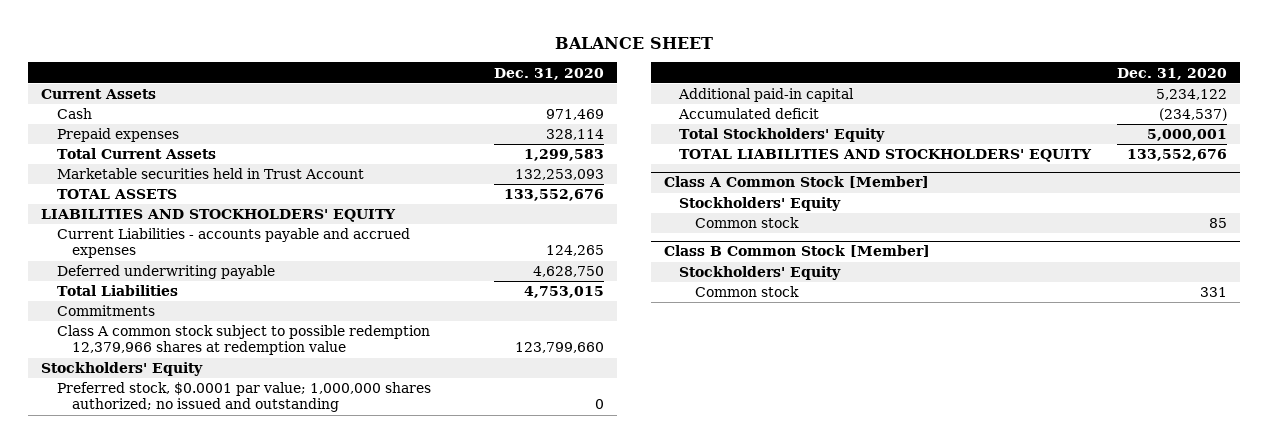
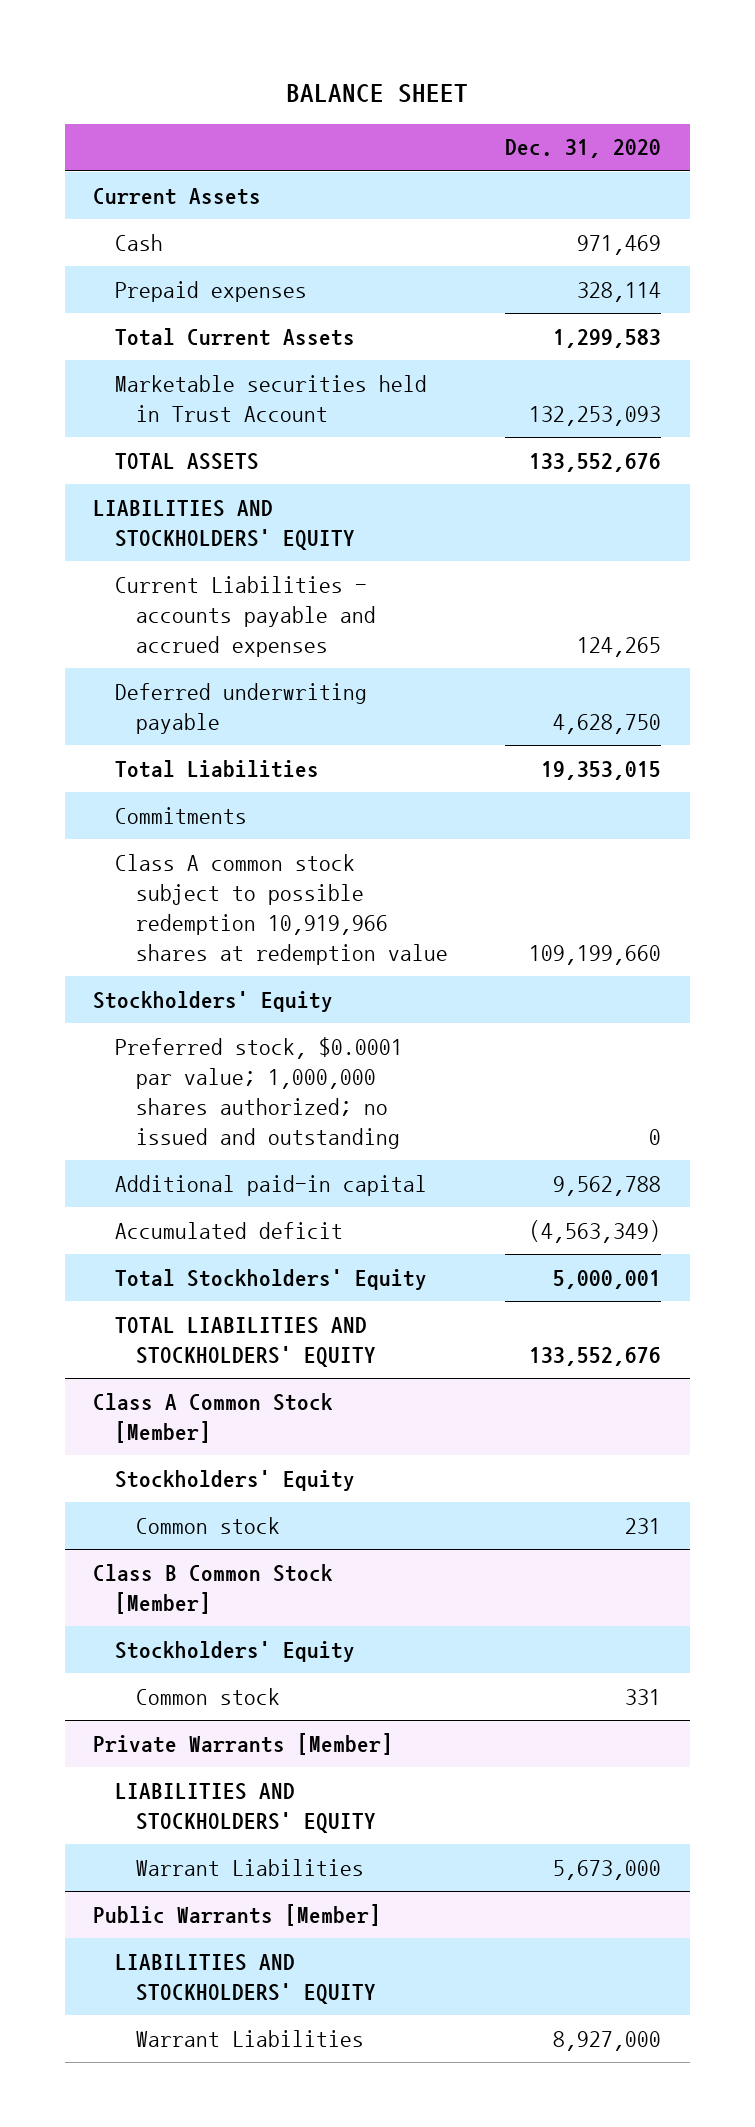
- Total Liabilities | 4,753,015
+ Total Liabilities | 19,353,015
- Class A common stock subject to possible redemption 12,379,966 shares at redemption value | 123,799,660
+ Class A common stock subject to possible redemption 10,919,966 shares at redemption value | 109,199,660
- Additional paid-in capital | 5,234,122
- Accumulated deficit | (234,537)
+ Additional paid-in capital | 9,562,788
+ Accumulated deficit | (4,563,349)
@ Class A Common Stock [Member]
- Common stock | 85
+ Common stock | 231
+ Private Warrants [Member]
+ LIABILITIES AND STOCKHOLDERS' EQUITY
+ Warrant Liabilities | 5,673,000
+ Public Warrants [Member]
+ LIABILITIES AND STOCKHOLDERS' EQUITY
+ Warrant Liabilities | 8,927,000

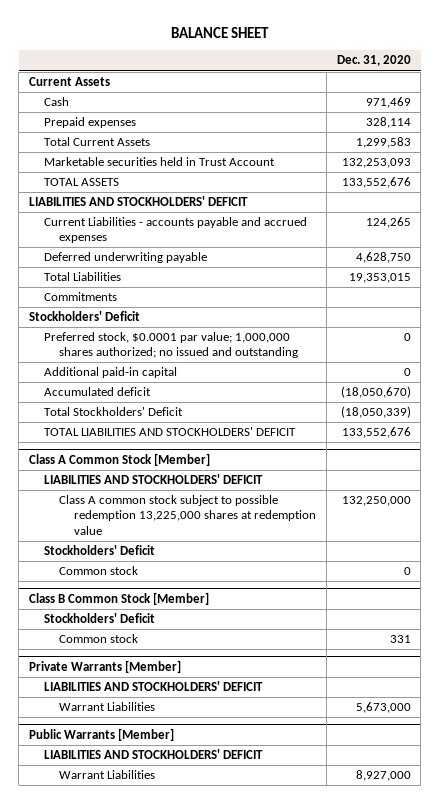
- LIABILITIES AND STOCKHOLDERS' EQUITY
+ LIABILITIES AND STOCKHOLDERS' DEFICIT
- Class A common stock subject to possible redemption 10,919,966 shares at redemption value | 109,199,660
- Stockholders' Equity
+ Stockholders' Deficit
- Additional paid-in capital | 9,562,788
- Accumulated deficit | (4,563,349)
- Total Stockholders' Equity | 5,000,001
- TOTAL LIABILITIES AND STOCKHOLDERS' EQUITY | 133,552,676
+ Additional paid-in capital | 0
+ Accumulated deficit | (18,050,670)
+ Total Stockholders' Deficit | (18,050,339)
+ TOTAL LIABILITIES AND STOCKHOLDERS' DEFICIT | 133,552,676
@ Class A Common Stock [Member]
- Stockholders' Equity
- Common stock | 231
+ LIABILITIES AND STOCKHOLDERS' DEFICIT
+ Class A common stock subject to possible redemption 13,225,000 shares at redemption value | 132,250,000
+ Stockholders' Deficit
+ Common stock | 0
@ Class B Common Stock [Member]
- Stockholders' Equity
+ Stockholders' Deficit
@ Private Warrants [Member]
- LIABILITIES AND STOCKHOLDERS' EQUITY
+ LIABILITIES AND STOCKHOLDERS' DEFICIT
@ Public Warrants [Member]
- LIABILITIES AND STOCKHOLDERS' EQUITY
+ LIABILITIES AND STOCKHOLDERS' DEFICIT

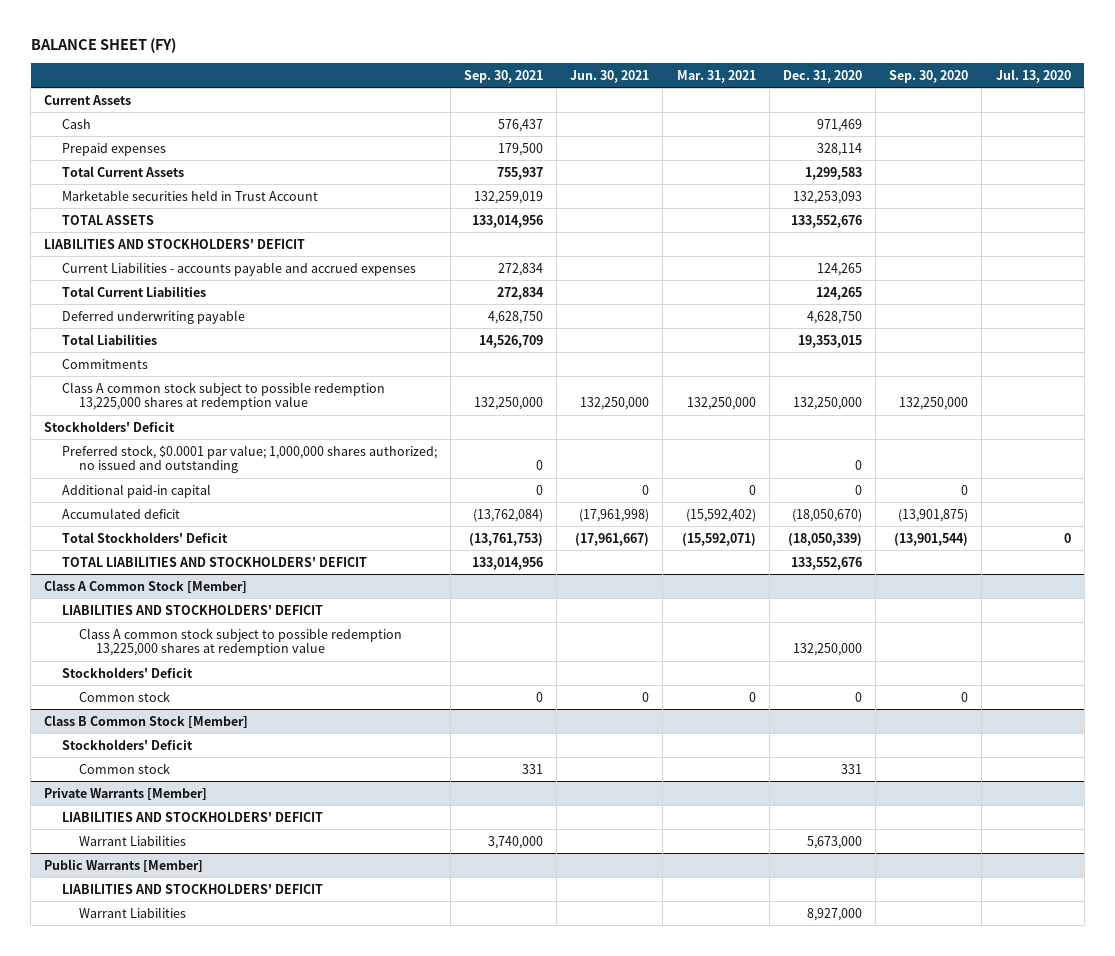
- BALANCE SHEET
+ BALANCE SHEET (FY)
- | Dec. 31, 2020
+ | Sep. 30, 2021 | Jun. 30, 2021 | Mar. 31, 2021 | Dec. 31, 2020 | Sep. 30, 2020 | Jul. 13, 2020
+ Total Current Liabilities | 272,834 | | | 124,265 | |
+ Class A common stock subject to possible redemption 13,225,000 shares at redemption value | 132,250,000 | 132,250,000 | 132,250,000 | 132,250,000 | 132,250,000 |

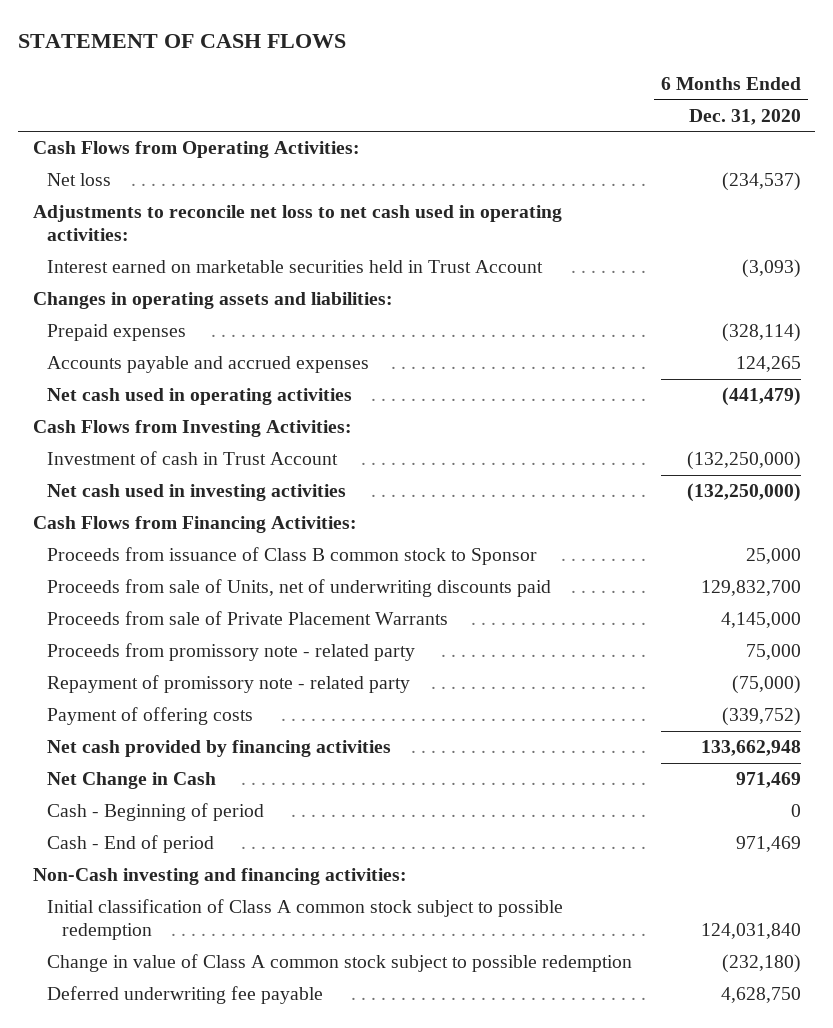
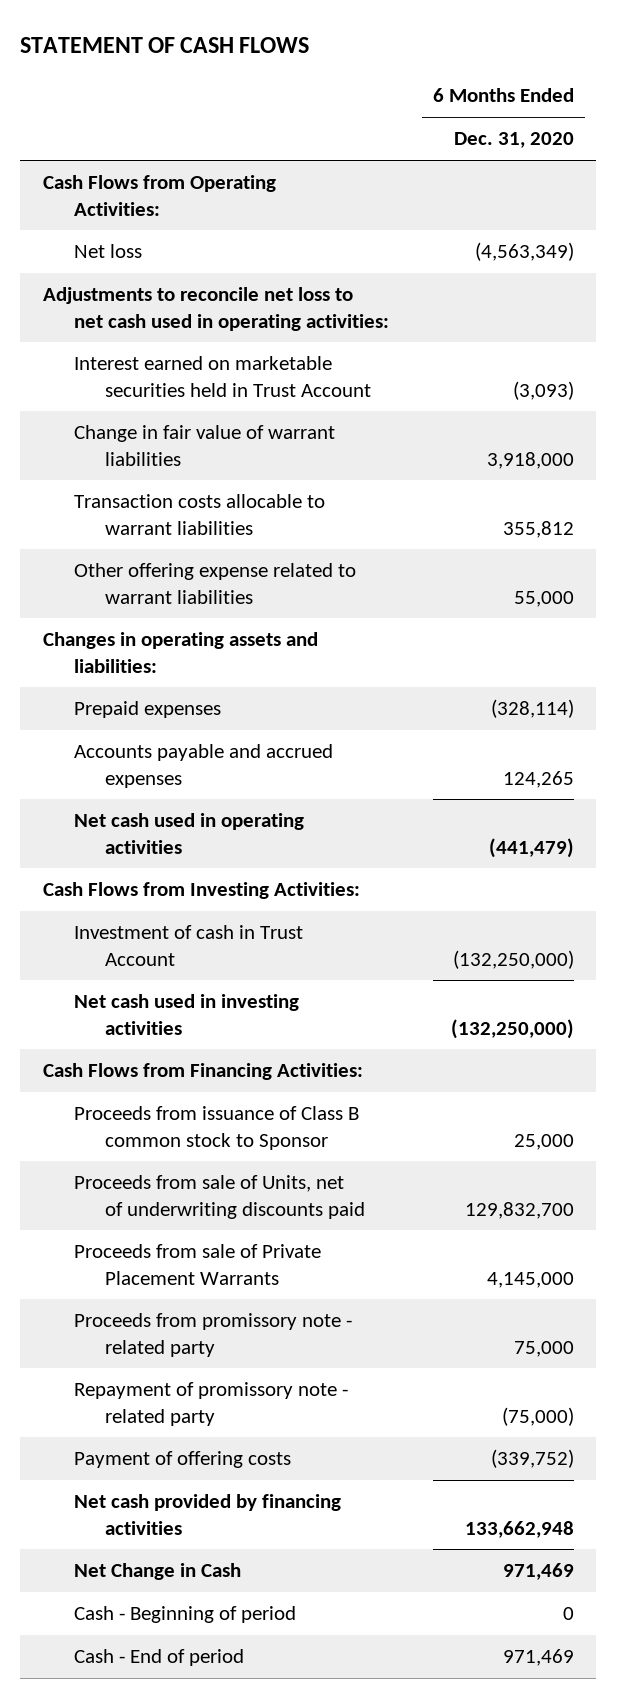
- Net loss | (234,537)
+ Net loss | (4,563,349)
+ Change in fair value of warrant liabilities | 3,918,000
+ Transaction costs allocable to warrant liabilities | 355,812
+ Other offering expense related to warrant liabilities | 55,000
- Non-Cash investing and financing activities:
- Initial classification of Class A common stock subject to possible redemption | 124,031,840
- Change in value of Class A common stock subject to possible redemption | (232,180)
- Deferred underwriting fee payable | 4,628,750

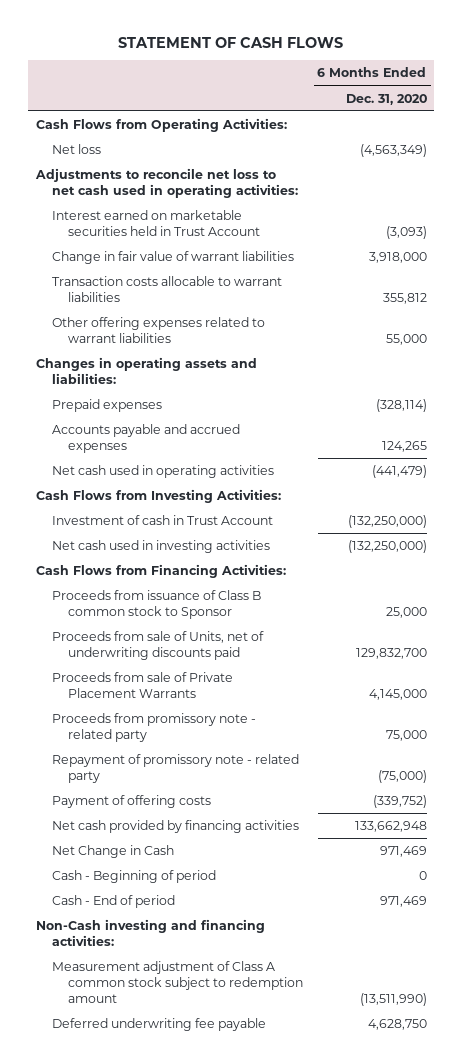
- Other offering expense related to warrant liabilities | 55,000
+ Other offering expenses related to warrant liabilities | 55,000
+ Non-Cash investing and financing activities:
+ Measurement adjustment of Class A common stock subject to redemption amount | (13,511,990)
+ Deferred underwriting fee payable | 4,628,750

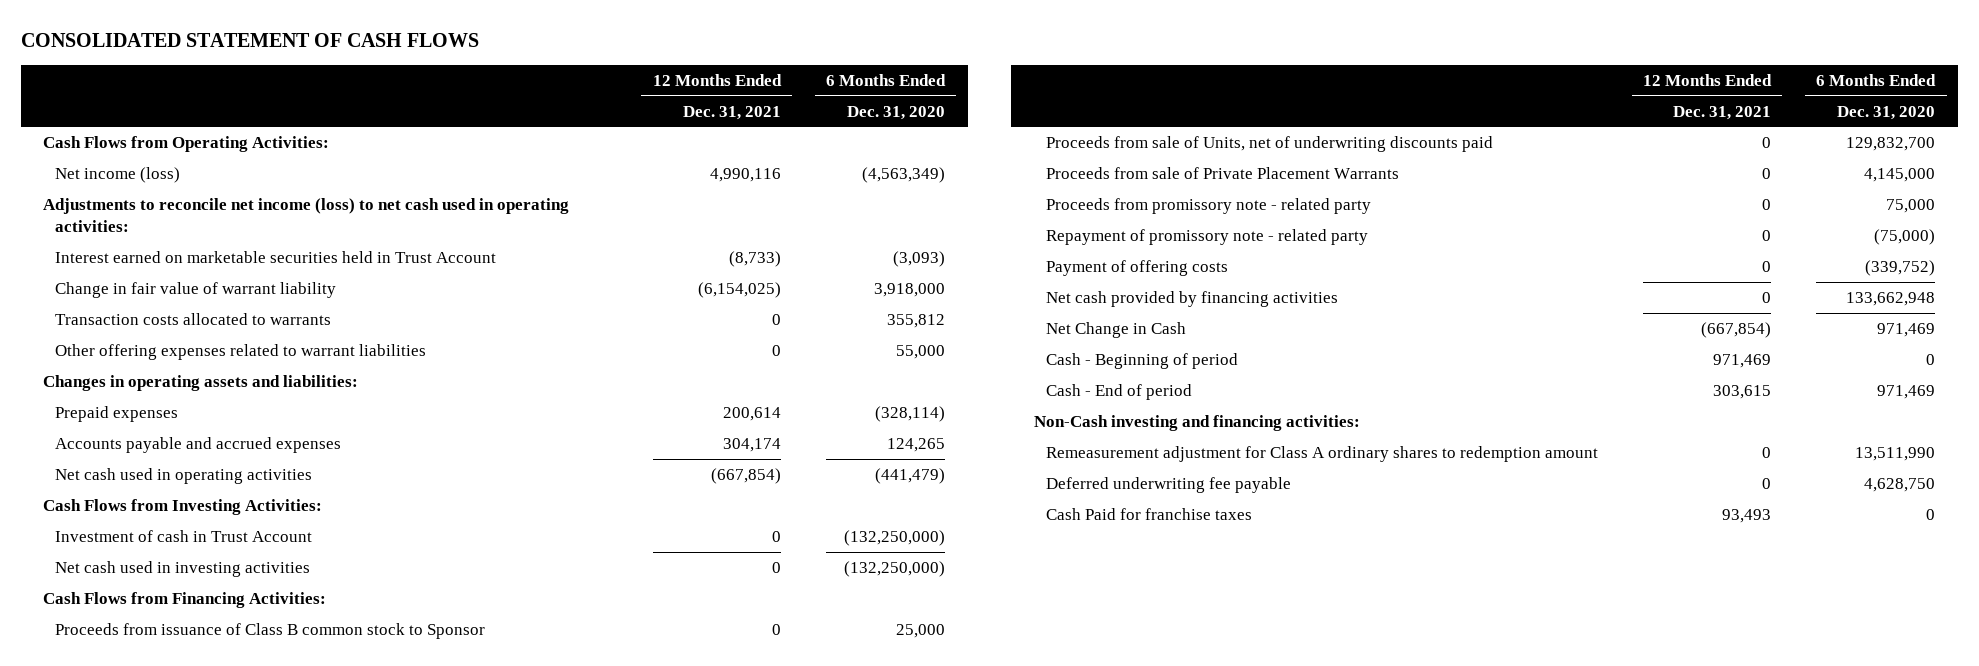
- STATEMENT OF CASH FLOWS
+ CONSOLIDATED STATEMENT OF CASH FLOWS
- | 6 Months Ended Dec. 31, 2020
+ | 12 Months Ended Dec. 31, 2021 | 6 Months Ended Dec. 31, 2020
- Net loss | (4,563,349)
- Adjustments to reconcile net loss to net cash used in operating activities:
+ Net income (loss) | 4,990,116 | (4,563,349)
+ Adjustments to reconcile net income (loss) to net cash used in operating activities:
- Change in fair value of warrant liabilities | 3,918,000
- Transaction costs allocable to warrant liabilities | 355,812
+ Change in fair value of warrant liability | (6,154,025) | 3,918,000
+ Transaction costs allocated to warrants | 0 | 355,812
- Measurement adjustment of Class A common stock subject to redemption amount | (13,511,990)
+ Remeasurement adjustment for Class A ordinary shares to redemption amount | 0 | 13,511,990
+ Cash Paid for franchise taxes | 93,493 | 0

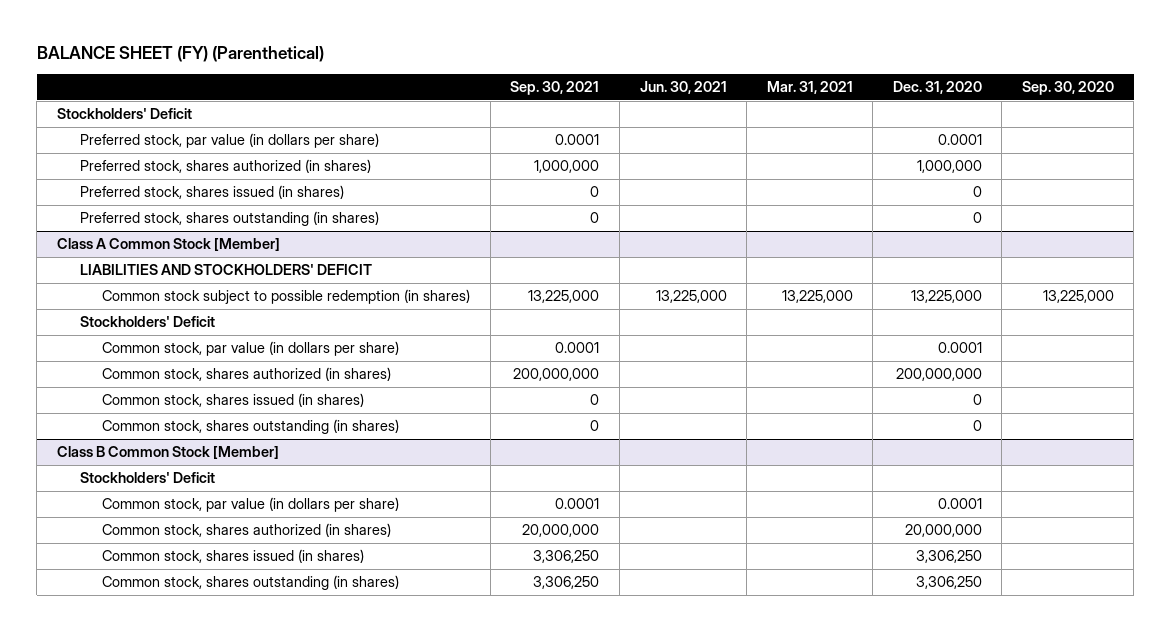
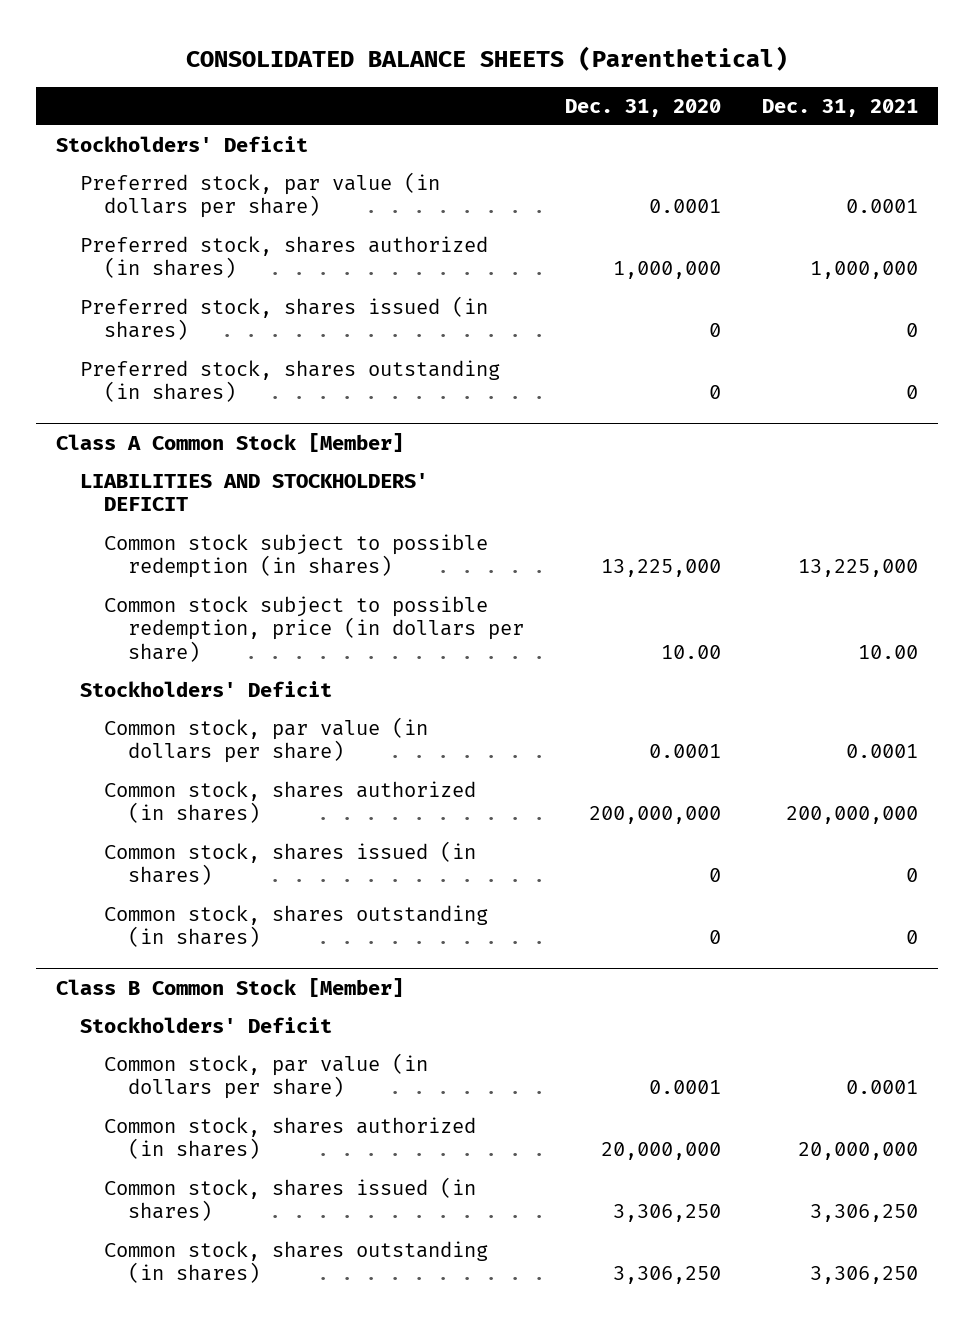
- BALANCE SHEET (FY) (Parenthetical)
+ CONSOLIDATED BALANCE SHEETS (Parenthetical)
- | Sep. 30, 2021 | Jun. 30, 2021 | Mar. 31, 2021 | Dec. 31, 2020 | Sep. 30, 2020
+ | Dec. 31, 2020 | Dec. 31, 2021
@ Class A Common Stock [Member]
+ Common stock subject to possible redemption, price (in dollars per share) | 10.00 | 10.00

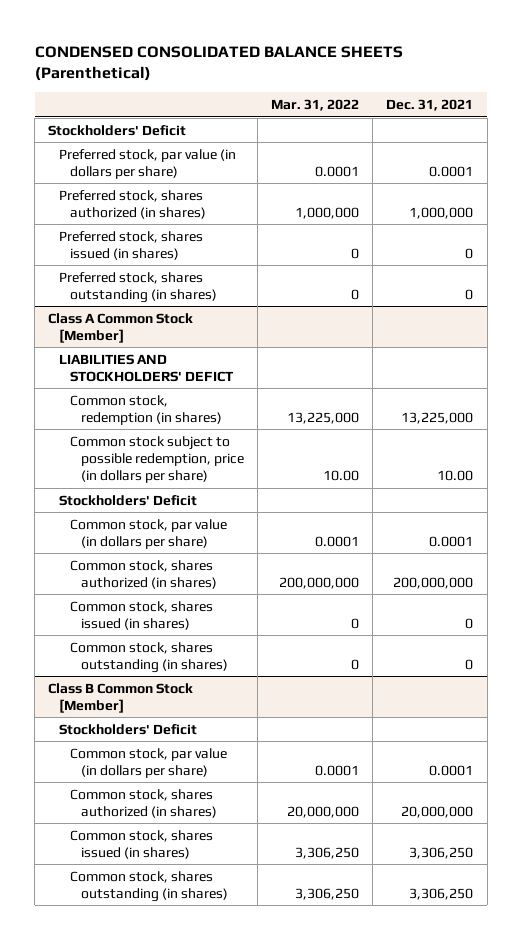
- CONSOLIDATED BALANCE SHEETS (Parenthetical)
+ CONDENSED CONSOLIDATED BALANCE SHEETS (Parenthetical)
- | Dec. 31, 2020 | Dec. 31, 2021
+ | Mar. 31, 2022 | Dec. 31, 2021
@ Class A Common Stock [Member]
- LIABILITIES AND STOCKHOLDERS' DEFICIT
- Common stock subject to possible redemption (in shares) | 13,225,000 | 13,225,000
+ LIABILITIES AND STOCKHOLDERS' DEFICT
+ Common stock, redemption (in shares) | 13,225,000 | 13,225,000

